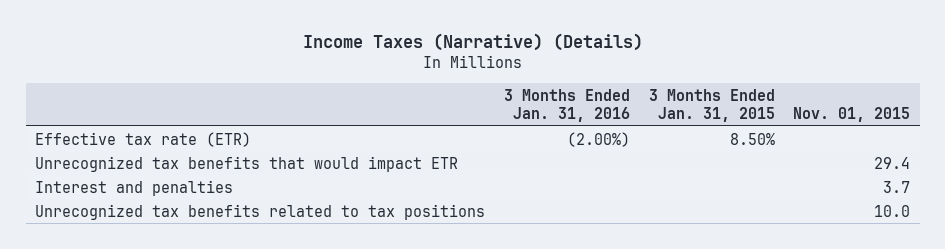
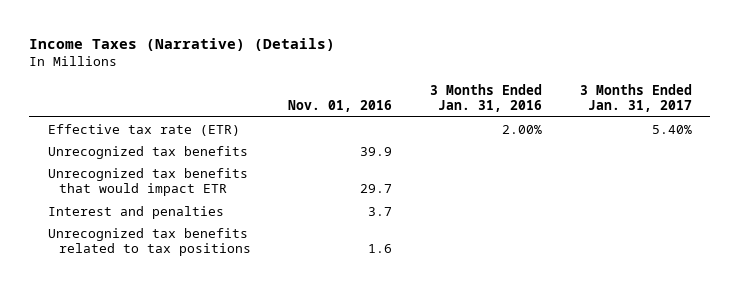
- | 3 Months Ended Jan. 31, 2016 | 3 Months Ended Jan. 31, 2015 | Nov. 01, 2015
+ | Nov. 01, 2016 | 3 Months Ended Jan. 31, 2016 | 3 Months Ended Jan. 31, 2017
- Effective tax rate (ETR) | (2.00%) | 8.50% |
+ Effective tax rate (ETR) | | 2.00% | 5.40%
+ Unrecognized tax benefits | 39.9 | |

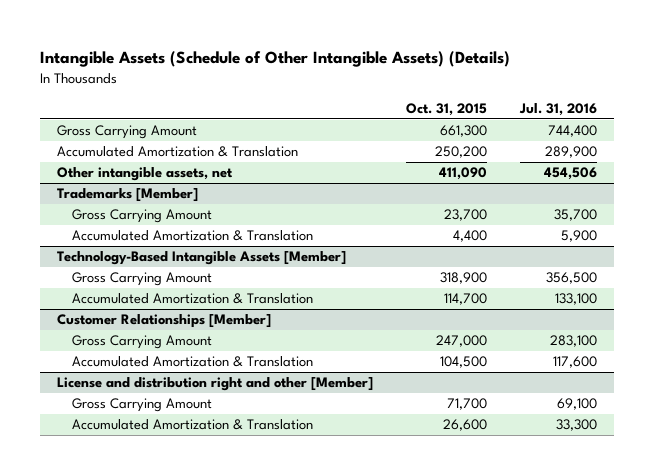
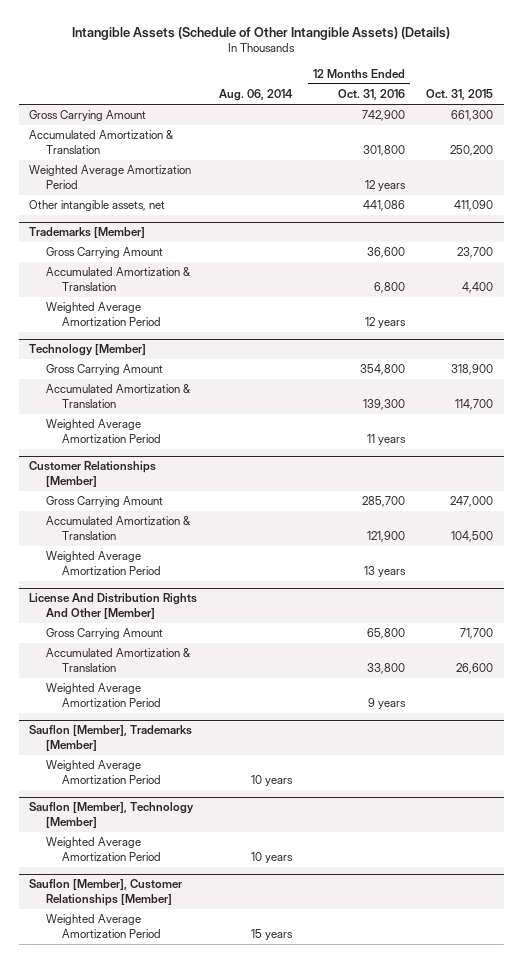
- | Oct. 31, 2015 | Jul. 31, 2016
+ | Aug. 06, 2014 | 12 Months Ended Oct. 31, 2016 | Oct. 31, 2015
+ Weighted Average Amortization Period | | 12 years |
- Technology-Based Intangible Assets [Member]
@ Trademarks [Member]
+ Weighted Average Amortization Period | | 12 years |
+ Technology [Member]
+ Weighted Average Amortization Period | | 11 years |
- License and distribution right and other [Member]
@ Customer Relationships [Member]
+ Weighted Average Amortization Period | | 13 years |
+ License And Distribution Rights And Other [Member]
+ Weighted Average Amortization Period | | 9 years |
+ Sauflon [Member], Trademarks [Member]
+ Weighted Average Amortization Period | 10 years | |
+ Sauflon [Member], Technology [Member]
+ Weighted Average Amortization Period | 10 years | |
+ Sauflon [Member], Customer Relationships [Member]
+ Weighted Average Amortization Period | 15 years | |

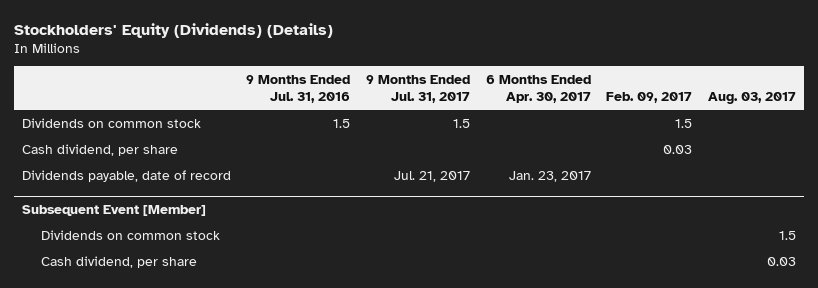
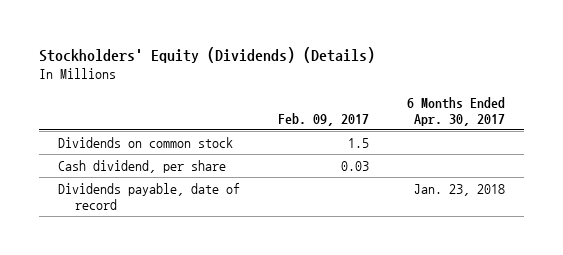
- | 9 Months Ended Jul. 31, 2016 | 9 Months Ended Jul. 31, 2017 | 6 Months Ended Apr. 30, 2017 | Feb. 09, 2017 | Aug. 03, 2017
+ | Feb. 09, 2017 | 6 Months Ended Apr. 30, 2017
- Dividends payable, date of record | | Jul. 21, 2017 | Jan. 23, 2017 | |
- Subsequent Event [Member]
- Dividends on common stock | | | | | 1.5
- Cash dividend, per share | | | | | 0.03
+ Dividends payable, date of record | | Jan. 23, 2018

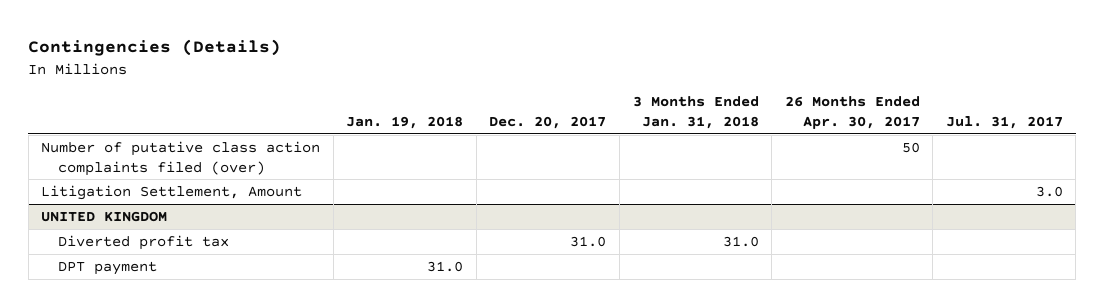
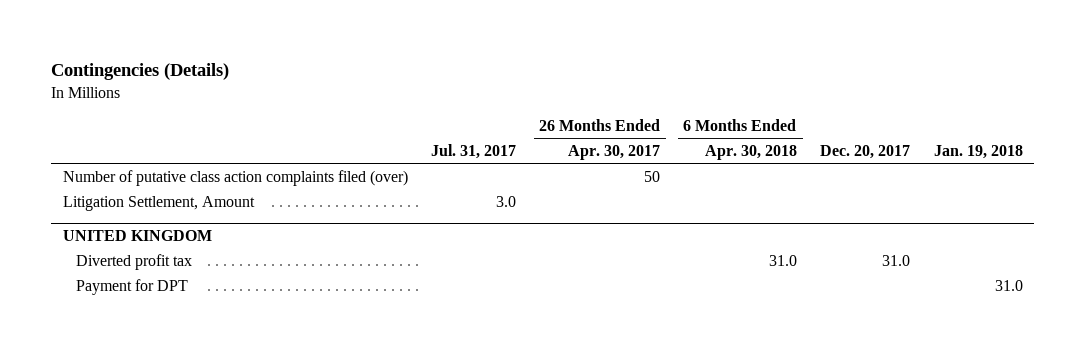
- | Jan. 19, 2018 | Dec. 20, 2017 | 3 Months Ended Jan. 31, 2018 | 26 Months Ended Apr. 30, 2017 | Jul. 31, 2017
+ | Jul. 31, 2017 | 26 Months Ended Apr. 30, 2017 | 6 Months Ended Apr. 30, 2018 | Dec. 20, 2017 | Jan. 19, 2018
@ UNITED KINGDOM
- DPT payment | 31.0 | | | |
+ Payment for DPT | | | | | 31.0

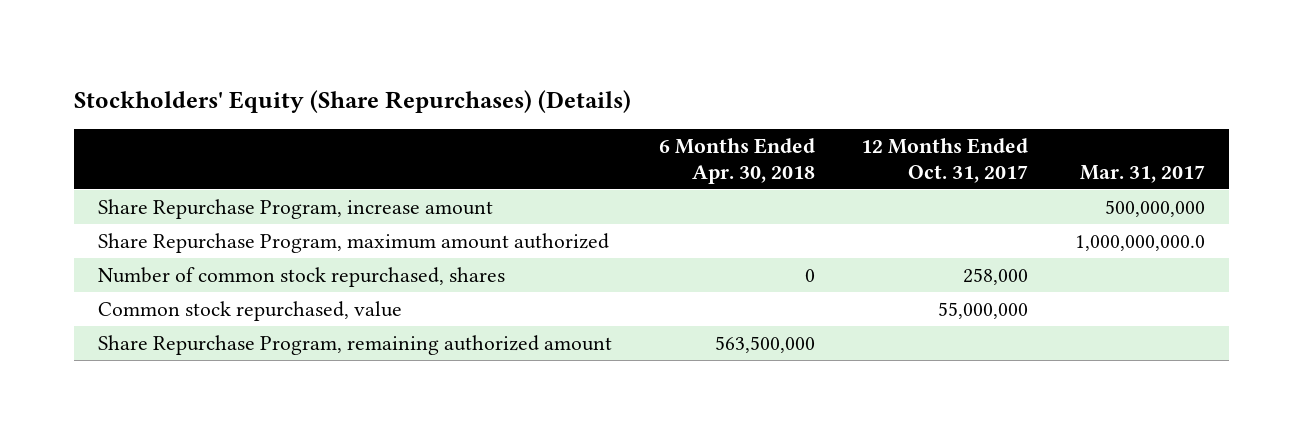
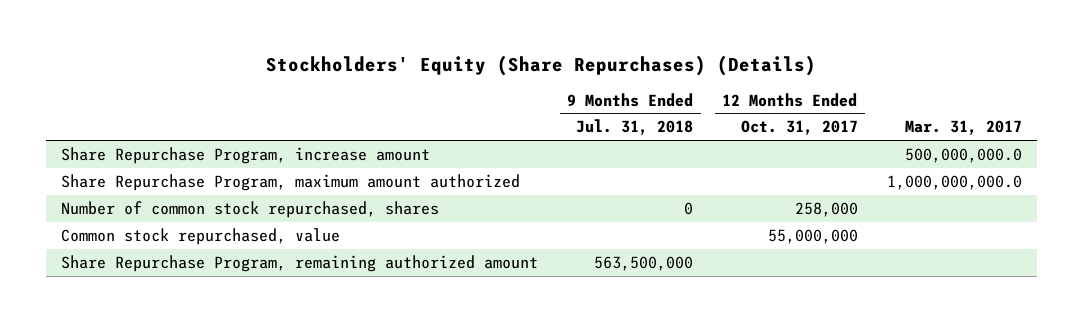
- | 6 Months Ended Apr. 30, 2018 | 12 Months Ended Oct. 31, 2017 | Mar. 31, 2017
+ | 9 Months Ended Jul. 31, 2018 | 12 Months Ended Oct. 31, 2017 | Mar. 31, 2017
- Share Repurchase Program, increase amount | | | 500,000,000
+ Share Repurchase Program, increase amount | | | 500,000,000.0

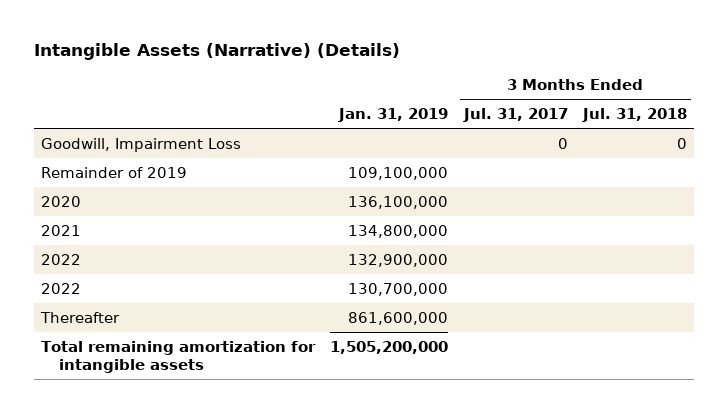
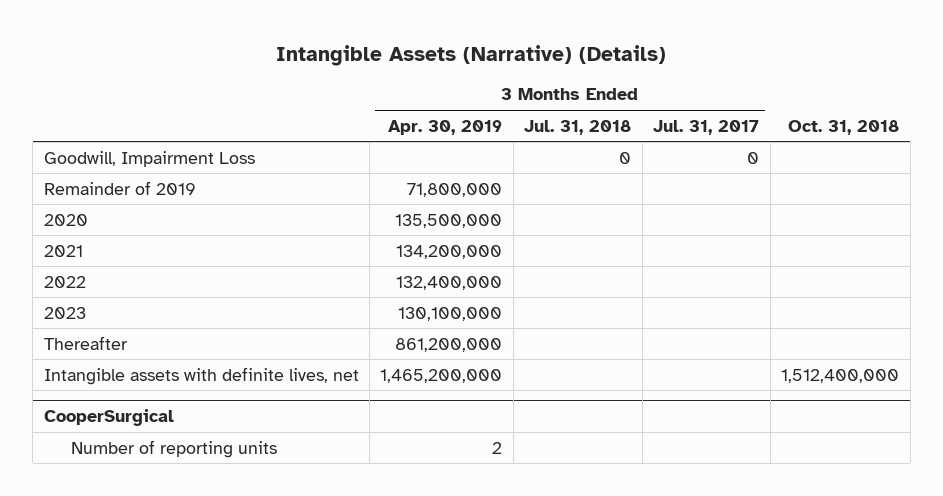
- | Jan. 31, 2019 | 3 Months Ended Jul. 31, 2017 | 3 Months Ended Jul. 31, 2018
+ | 3 Months Ended Apr. 30, 2019 | 3 Months Ended Jul. 31, 2018 | 3 Months Ended Jul. 31, 2017 | Oct. 31, 2018
- 2022 | 130,700,000 | |
+ 2023 | 130,100,000 | | |
- Total remaining amortization for intangible assets | 1,505,200,000 | |
+ Intangible assets with definite lives, net | 1,465,200,000 | | | 1,512,400,000
+ CooperSurgical
+ Number of reporting units | 2 | | |

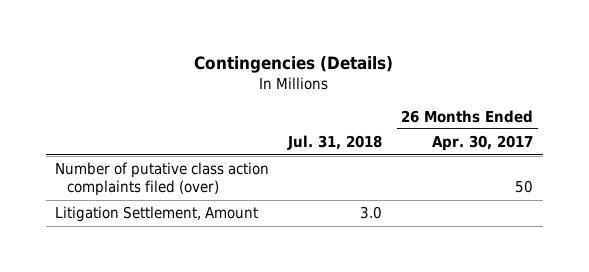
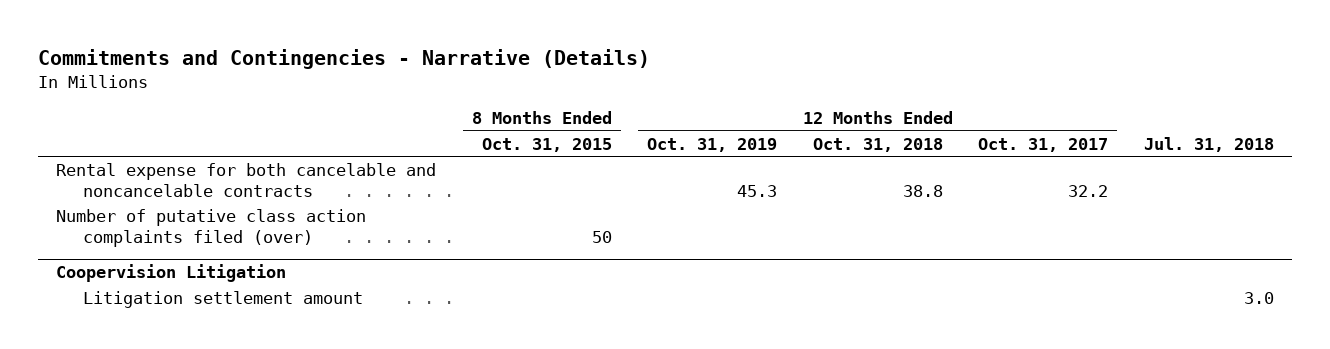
- Contingencies (Details)
+ Commitments and Contingencies - Narrative (Details)
- | Jul. 31, 2018 | 26 Months Ended Apr. 30, 2017
+ | 8 Months Ended Oct. 31, 2015 | 12 Months Ended Oct. 31, 2019 | 12 Months Ended Oct. 31, 2018 | 12 Months Ended Oct. 31, 2017 | Jul. 31, 2018
+ Rental expense for both cancelable and noncancelable contracts | | 45.3 | 38.8 | 32.2 |
- Litigation Settlement, Amount | 3.0 |
+ Coopervision Litigation
+ Litigation settlement amount | | | | | 3.0

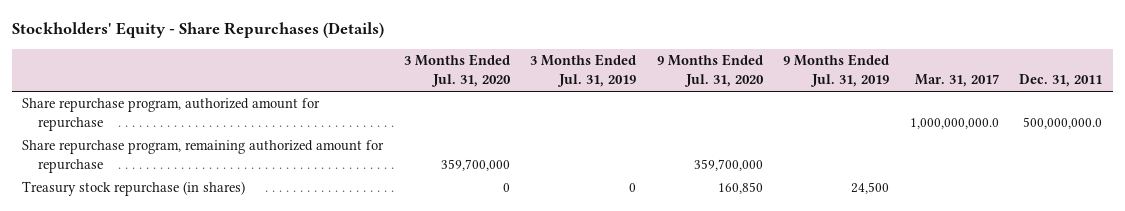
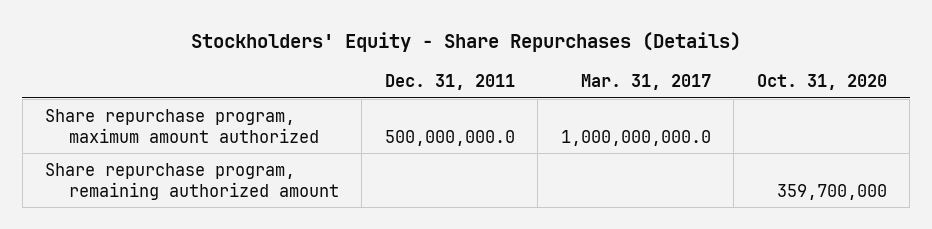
- | 3 Months Ended Jul. 31, 2020 | 3 Months Ended Jul. 31, 2019 | 9 Months Ended Jul. 31, 2020 | 9 Months Ended Jul. 31, 2019 | Mar. 31, 2017 | Dec. 31, 2011
+ | Dec. 31, 2011 | Mar. 31, 2017 | Oct. 31, 2020
- Share repurchase program, authorized amount for repurchase | | | | | 1,000,000,000.0 | 500,000,000.0
- Share repurchase program, remaining authorized amount for repurchase | 359,700,000 | | 359,700,000 | | |
- Treasury stock repurchase (in shares) | 0 | 0 | 160,850 | 24,500 | |
+ Share repurchase program, maximum amount authorized | 500,000,000.0 | 1,000,000,000.0 |
+ Share repurchase program, remaining authorized amount | | | 359,700,000

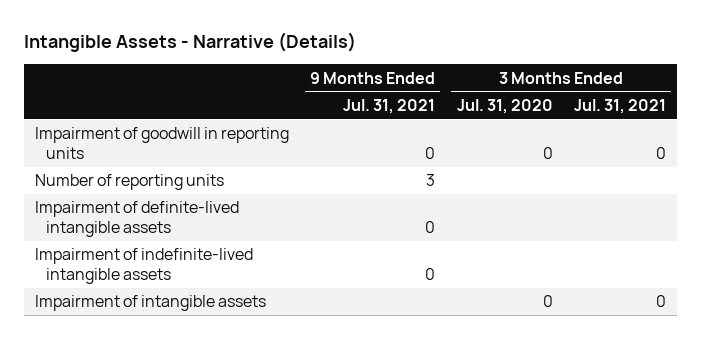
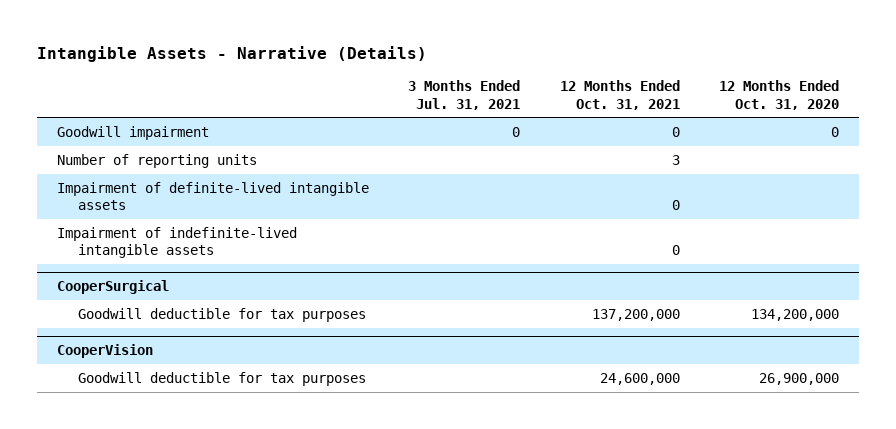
- | 9 Months Ended Jul. 31, 2021 | 3 Months Ended Jul. 31, 2020 | 3 Months Ended Jul. 31, 2021
+ | 3 Months Ended Jul. 31, 2021 | 12 Months Ended Oct. 31, 2021 | 12 Months Ended Oct. 31, 2020
- Impairment of goodwill in reporting units | 0 | 0 | 0
+ Goodwill impairment | 0 | 0 | 0
- Impairment of intangible assets | | 0 | 0
+ CooperSurgical
+ Goodwill deductible for tax purposes | | 137,200,000 | 134,200,000
+ CooperVision
+ Goodwill deductible for tax purposes | | 24,600,000 | 26,900,000

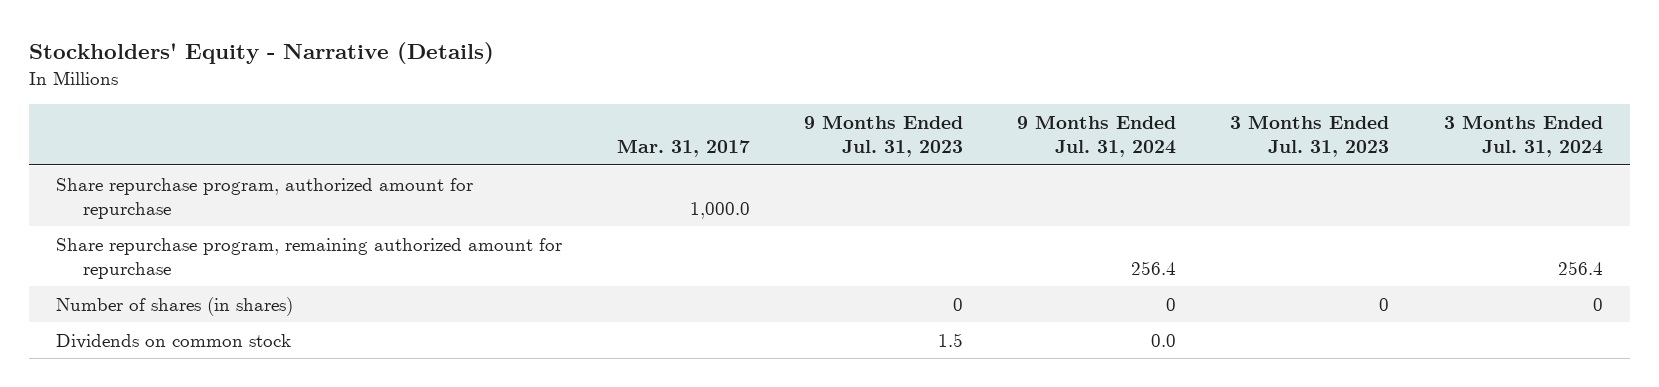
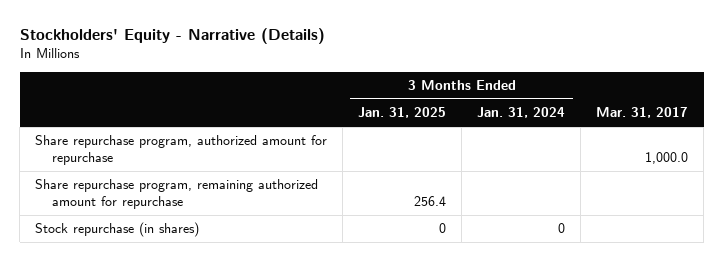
- | Mar. 31, 2017 | 9 Months Ended Jul. 31, 2023 | 9 Months Ended Jul. 31, 2024 | 3 Months Ended Jul. 31, 2023 | 3 Months Ended Jul. 31, 2024
+ | 3 Months Ended Jan. 31, 2025 | 3 Months Ended Jan. 31, 2024 | Mar. 31, 2017
- Number of shares (in shares) | | 0 | 0 | 0 | 0
- Dividends on common stock | | 1.5 | 0.0 | |
+ Stock repurchase (in shares) | 0 | 0 |

